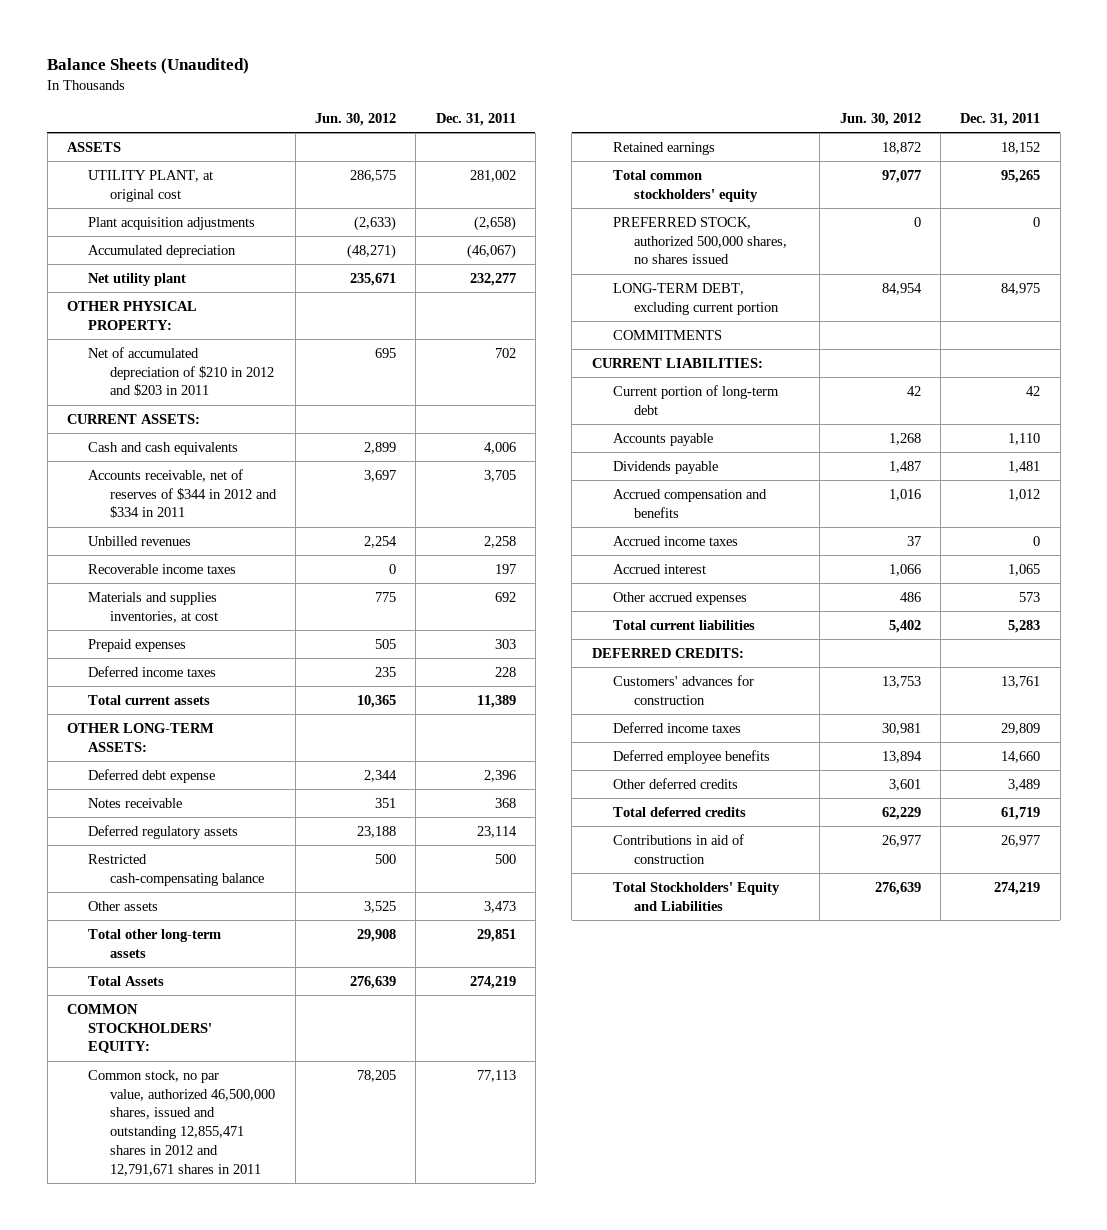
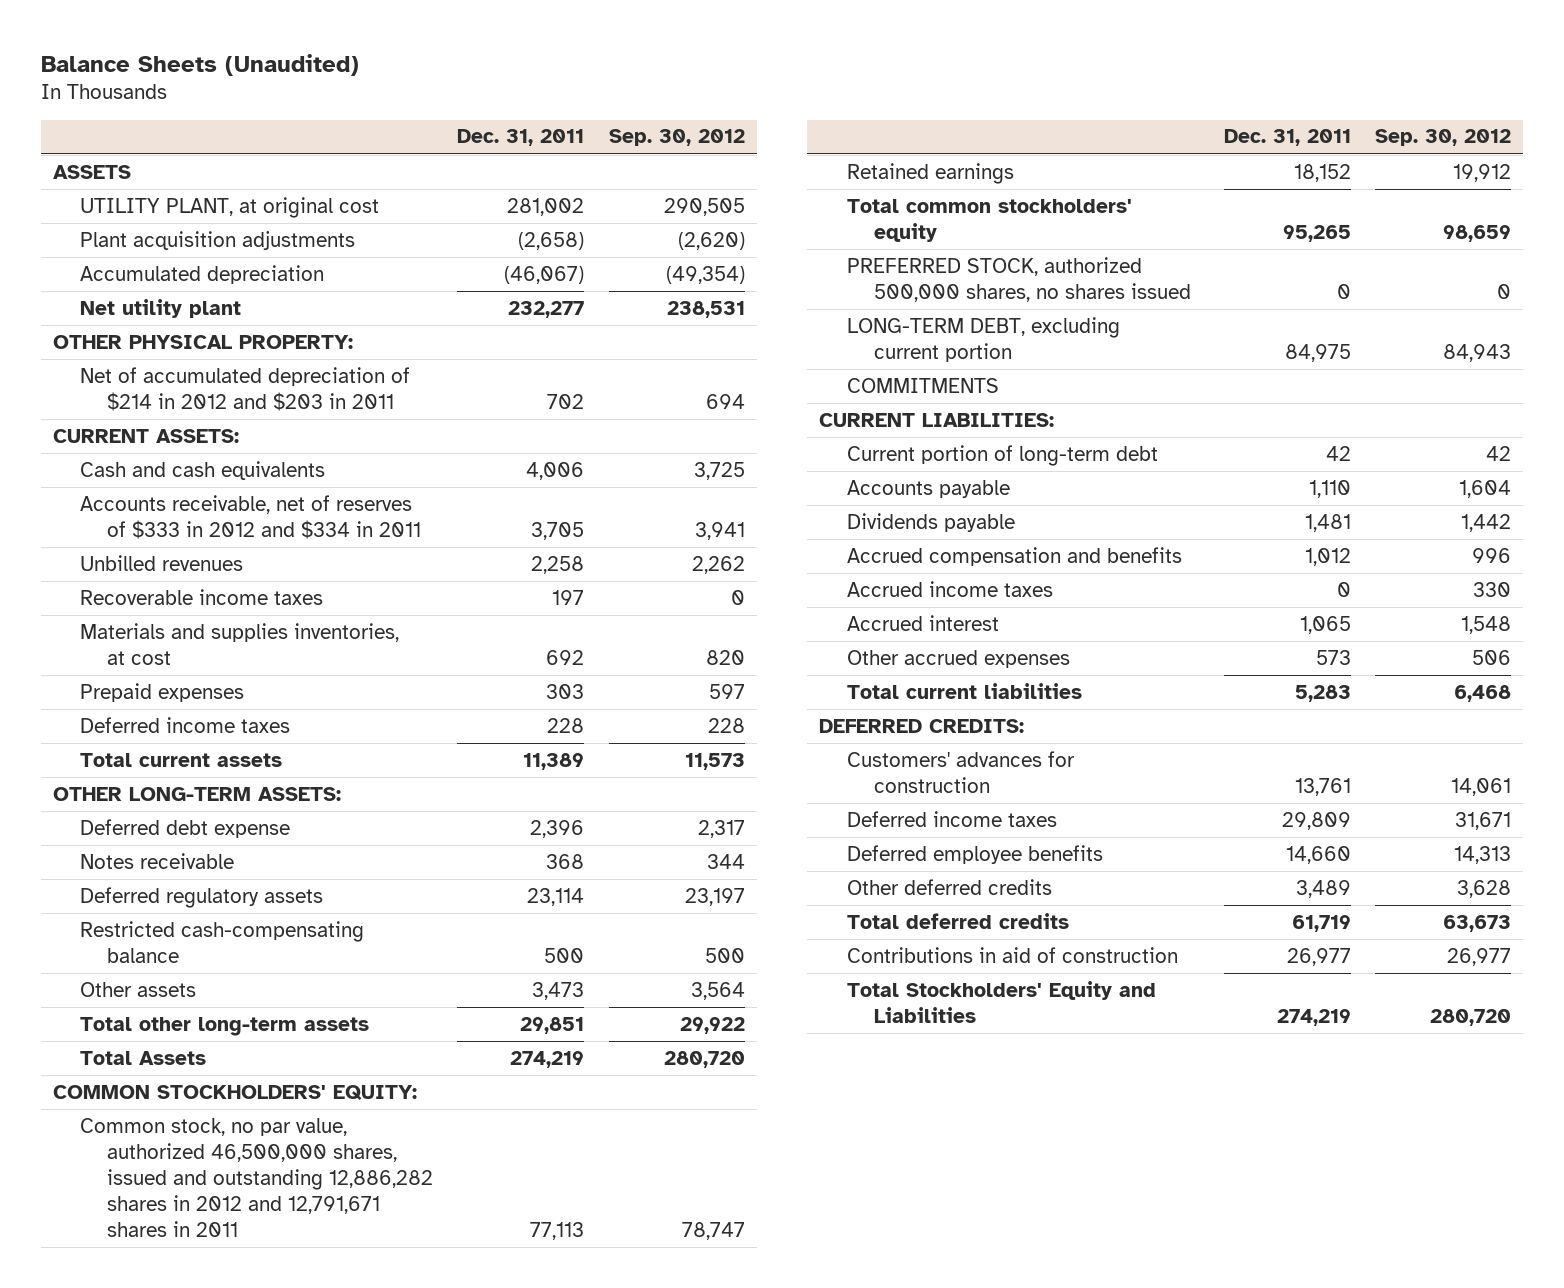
- | Jun. 30, 2012 | Dec. 31, 2011
+ | Dec. 31, 2011 | Sep. 30, 2012
- Net of accumulated depreciation of $210 in 2012 and $203 in 2011 | 695 | 702
+ Net of accumulated depreciation of $214 in 2012 and $203 in 2011 | 702 | 694
- Accounts receivable, net of reserves of $344 in 2012 and $334 in 2011 | 3,697 | 3,705
+ Accounts receivable, net of reserves of $333 in 2012 and $334 in 2011 | 3,705 | 3,941
- Common stock, no par value, authorized 46,500,000 shares, issued and outstanding 12,855,471 shares in 2012 and 12,791,671 shares in 2011 | 78,205 | 77,113
+ Common stock, no par value, authorized 46,500,000 shares, issued and outstanding 12,886,282 shares in 2012 and 12,791,671 shares in 2011 | 77,113 | 78,747

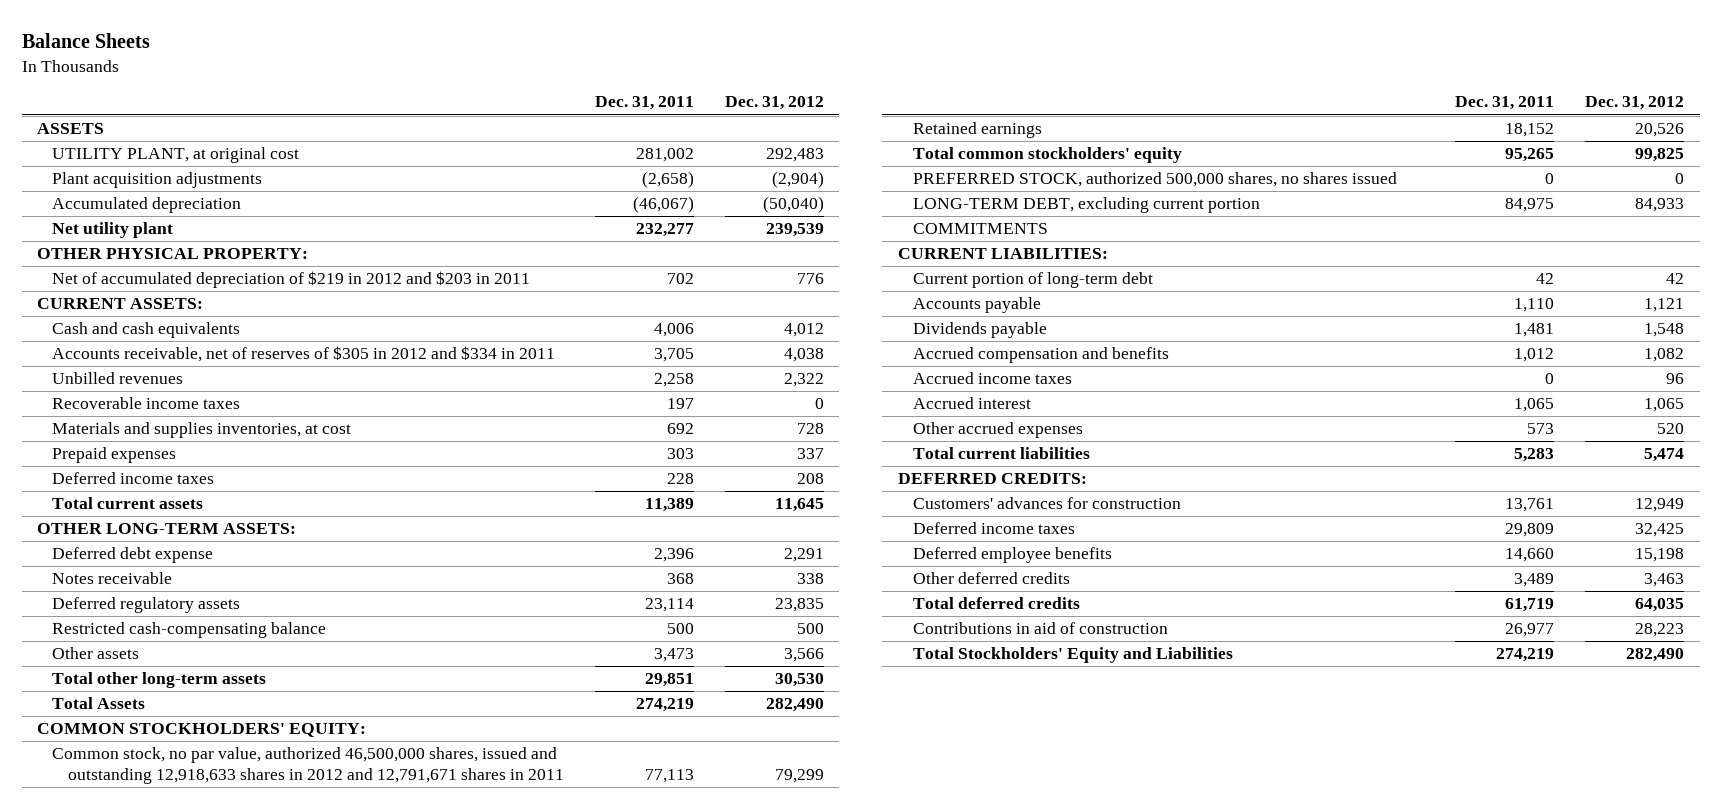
- Balance Sheets (Unaudited)
+ Balance Sheets
- | Dec. 31, 2011 | Sep. 30, 2012
+ | Dec. 31, 2011 | Dec. 31, 2012
- Net of accumulated depreciation of $214 in 2012 and $203 in 2011 | 702 | 694
+ Net of accumulated depreciation of $219 in 2012 and $203 in 2011 | 702 | 776
- Accounts receivable, net of reserves of $333 in 2012 and $334 in 2011 | 3,705 | 3,941
+ Accounts receivable, net of reserves of $305 in 2012 and $334 in 2011 | 3,705 | 4,038
- Common stock, no par value, authorized 46,500,000 shares, issued and outstanding 12,886,282 shares in 2012 and 12,791,671 shares in 2011 | 77,113 | 78,747
+ Common stock, no par value, authorized 46,500,000 shares, issued and outstanding 12,918,633 shares in 2012 and 12,791,671 shares in 2011 | 77,113 | 79,299

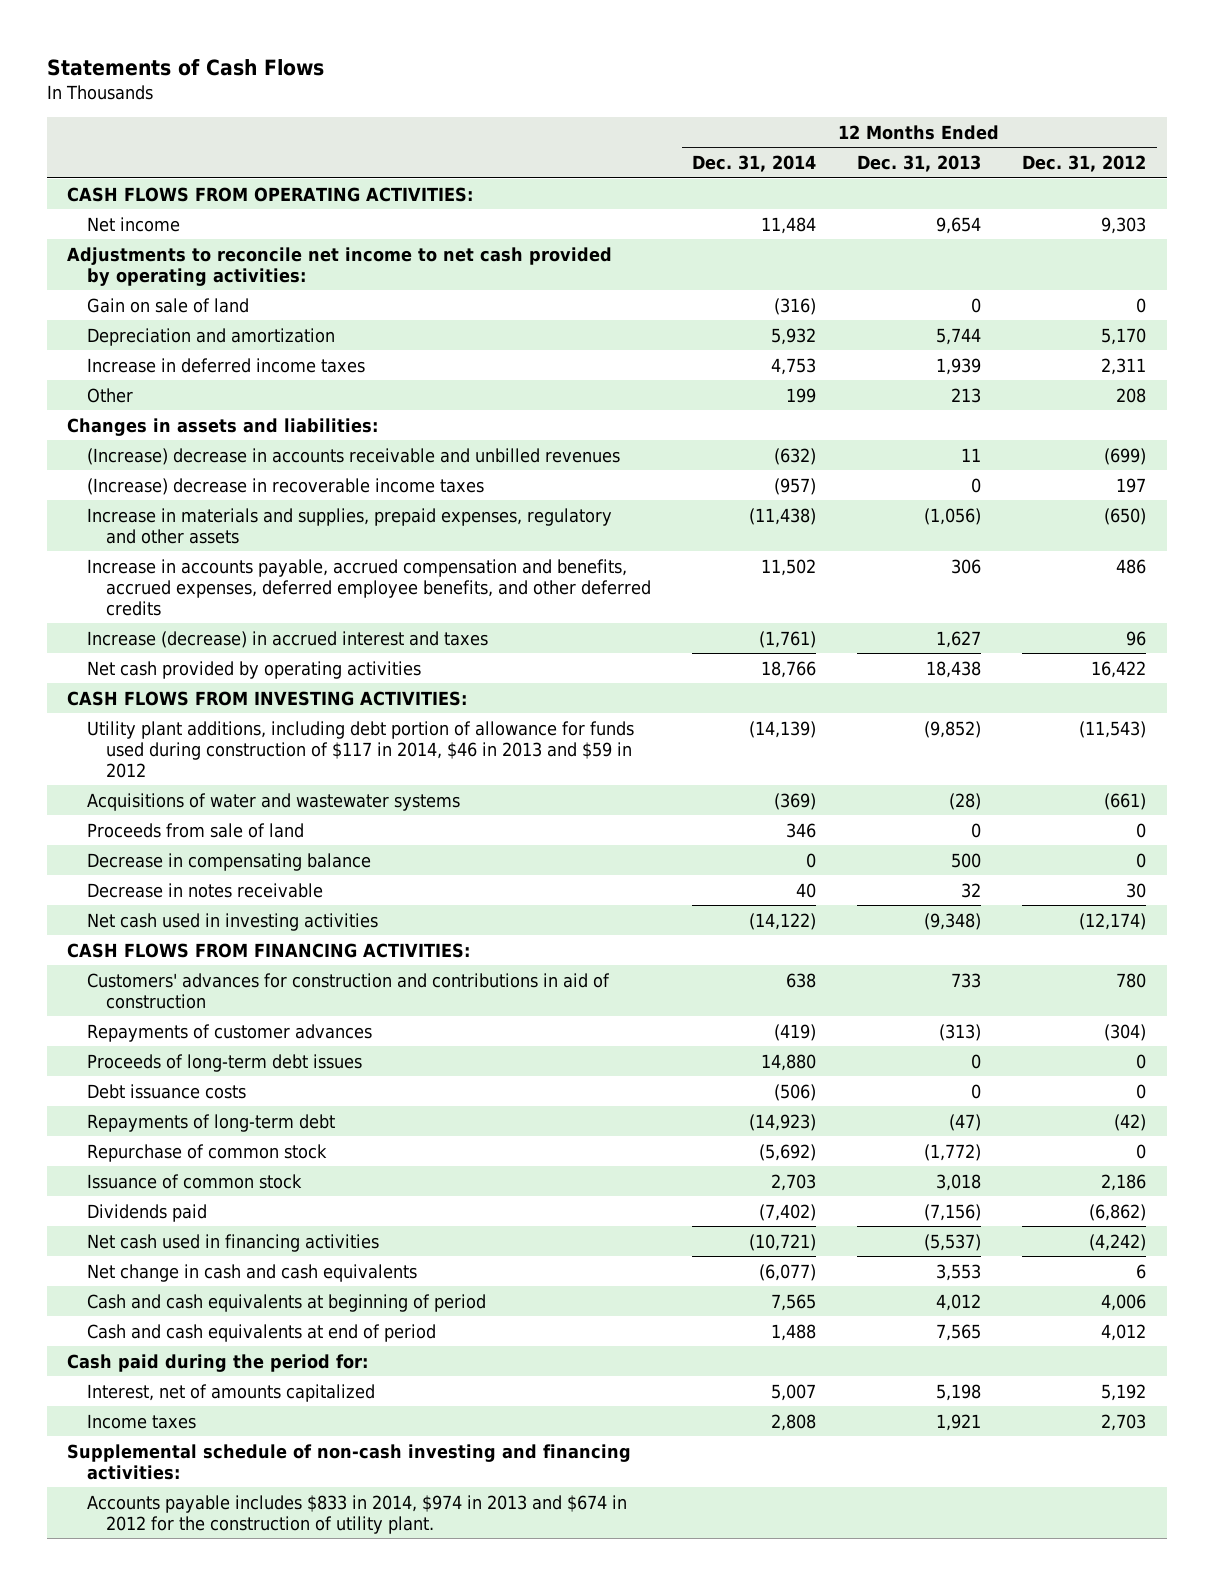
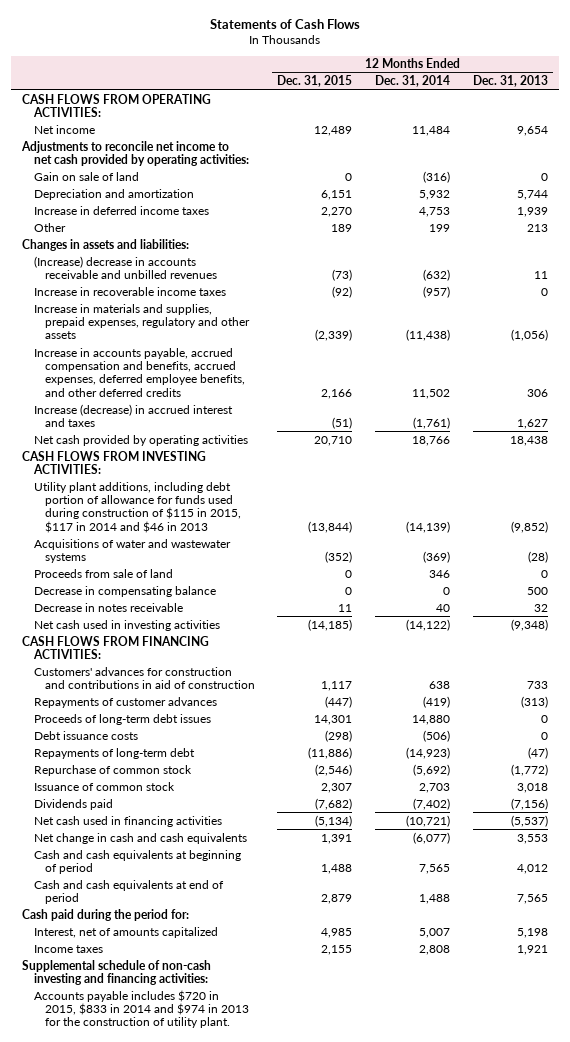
- | 12 Months Ended Dec. 31, 2014 | 12 Months Ended Dec. 31, 2013 | 12 Months Ended Dec. 31, 2012
+ | 12 Months Ended Dec. 31, 2015 | 12 Months Ended Dec. 31, 2014 | 12 Months Ended Dec. 31, 2013
- (Increase) decrease in recoverable income taxes | (957) | 0 | 197
+ Increase in recoverable income taxes | (92) | (957) | 0
- Utility plant additions, including debt portion of allowance for funds used during construction of $117 in 2014, $46 in 2013 and $59 in 2012 | (14,139) | (9,852) | (11,543)
+ Utility plant additions, including debt portion of allowance for funds used during construction of $115 in 2015, $117 in 2014 and $46 in 2013 | (13,844) | (14,139) | (9,852)
- Accounts payable includes $833 in 2014, $974 in 2013 and $674 in 2012 for the construction of utility plant.
+ Accounts payable includes $720 in 2015, $833 in 2014 and $974 in 2013 for the construction of utility plant.

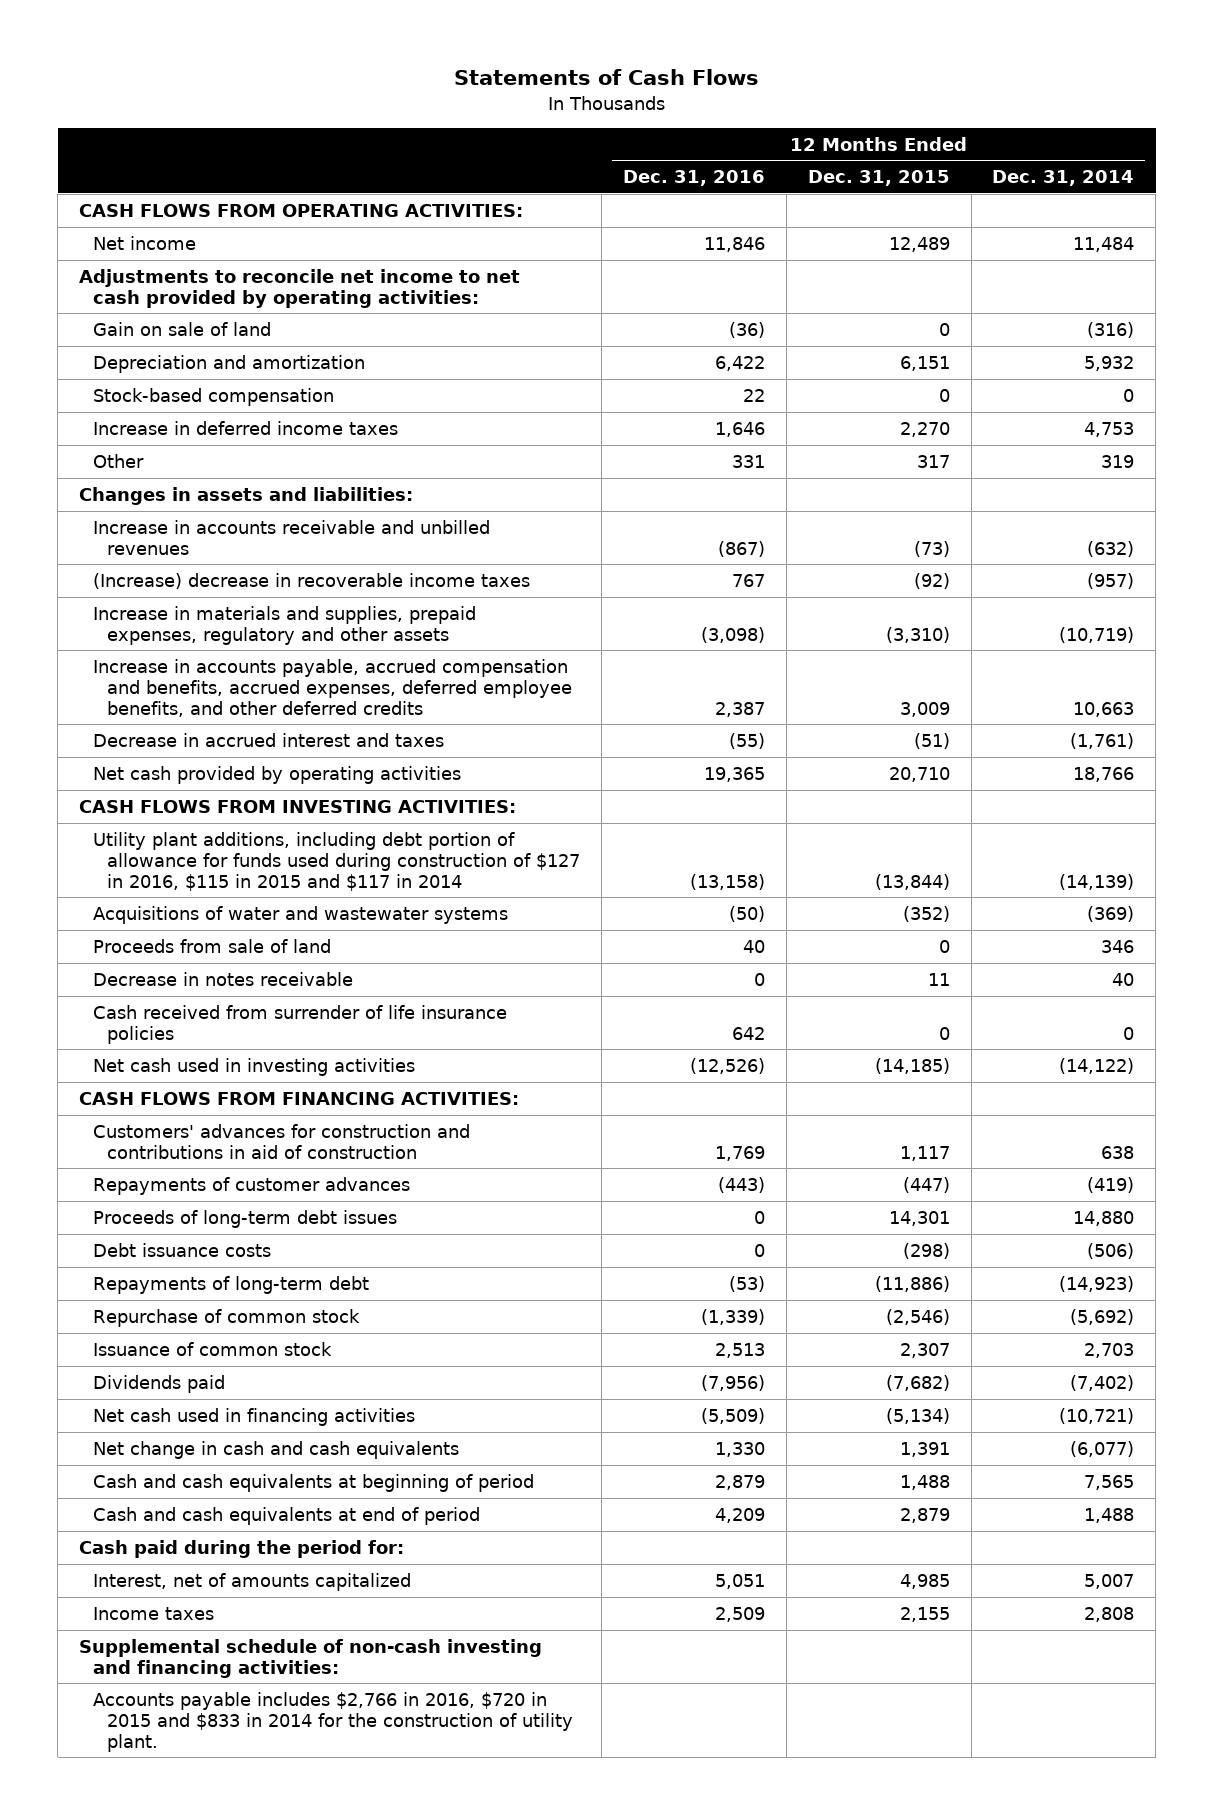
- | 12 Months Ended Dec. 31, 2015 | 12 Months Ended Dec. 31, 2014 | 12 Months Ended Dec. 31, 2013
+ | 12 Months Ended Dec. 31, 2016 | 12 Months Ended Dec. 31, 2015 | 12 Months Ended Dec. 31, 2014
+ Stock-based compensation | 22 | 0 | 0
- Other | 189 | 199 | 213
+ Other | 331 | 317 | 319
- (Increase) decrease in accounts receivable and unbilled revenues | (73) | (632) | 11
- Increase in recoverable income taxes | (92) | (957) | 0
- Increase in materials and supplies, prepaid expenses, regulatory and other assets | (2,339) | (11,438) | (1,056)
- Increase in accounts payable, accrued compensation and benefits, accrued expenses, deferred employee benefits, and other deferred credits | 2,166 | 11,502 | 306
- Increase (decrease) in accrued interest and taxes | (51) | (1,761) | 1,627
+ Increase in accounts receivable and unbilled revenues | (867) | (73) | (632)
+ (Increase) decrease in recoverable income taxes | 767 | (92) | (957)
+ Increase in materials and supplies, prepaid expenses, regulatory and other assets | (3,098) | (3,310) | (10,719)
+ Increase in accounts payable, accrued compensation and benefits, accrued expenses, deferred employee benefits, and other deferred credits | 2,387 | 3,009 | 10,663
+ Decrease in accrued interest and taxes | (55) | (51) | (1,761)
- Utility plant additions, including debt portion of allowance for funds used during construction of $115 in 2015, $117 in 2014 and $46 in 2013 | (13,844) | (14,139) | (9,852)
+ Utility plant additions, including debt portion of allowance for funds used during construction of $127 in 2016, $115 in 2015 and $117 in 2014 | (13,158) | (13,844) | (14,139)
- Decrease in compensating balance | 0 | 0 | 500
+ Cash received from surrender of life insurance policies | 642 | 0 | 0
- Accounts payable includes $720 in 2015, $833 in 2014 and $974 in 2013 for the construction of utility plant.
+ Accounts payable includes $2,766 in 2016, $720 in 2015 and $833 in 2014 for the construction of utility plant.

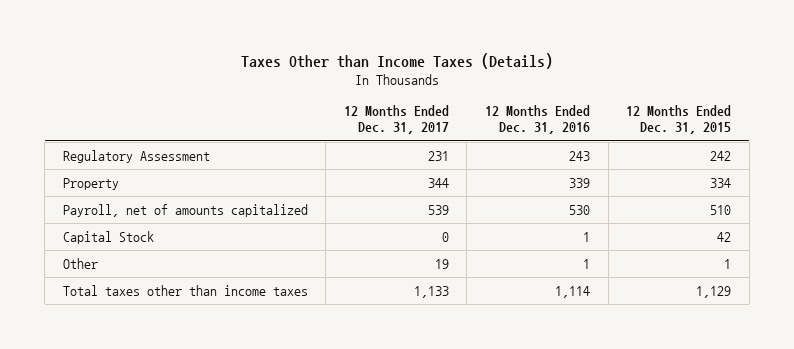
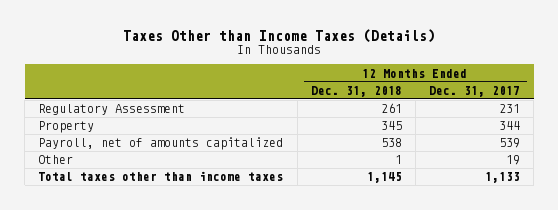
- | 12 Months Ended Dec. 31, 2017 | 12 Months Ended Dec. 31, 2016 | 12 Months Ended Dec. 31, 2015
+ | 12 Months Ended Dec. 31, 2018 | 12 Months Ended Dec. 31, 2017
- Capital Stock | 0 | 1 | 42

